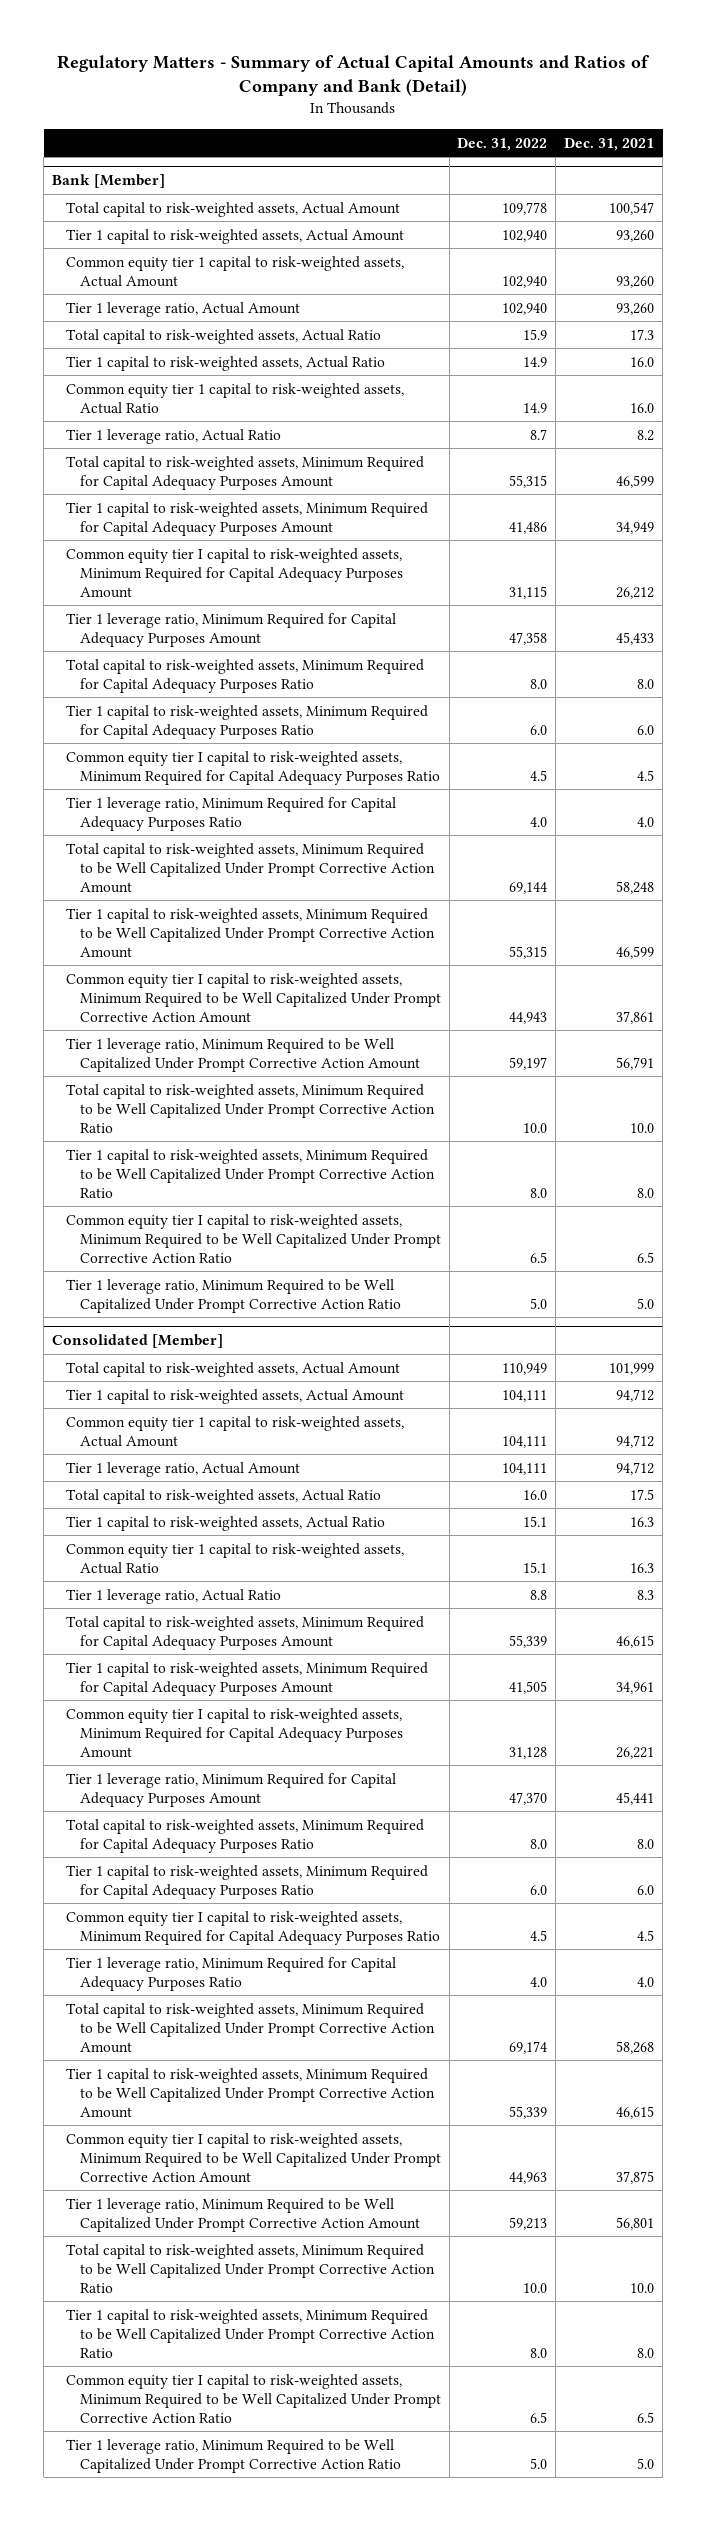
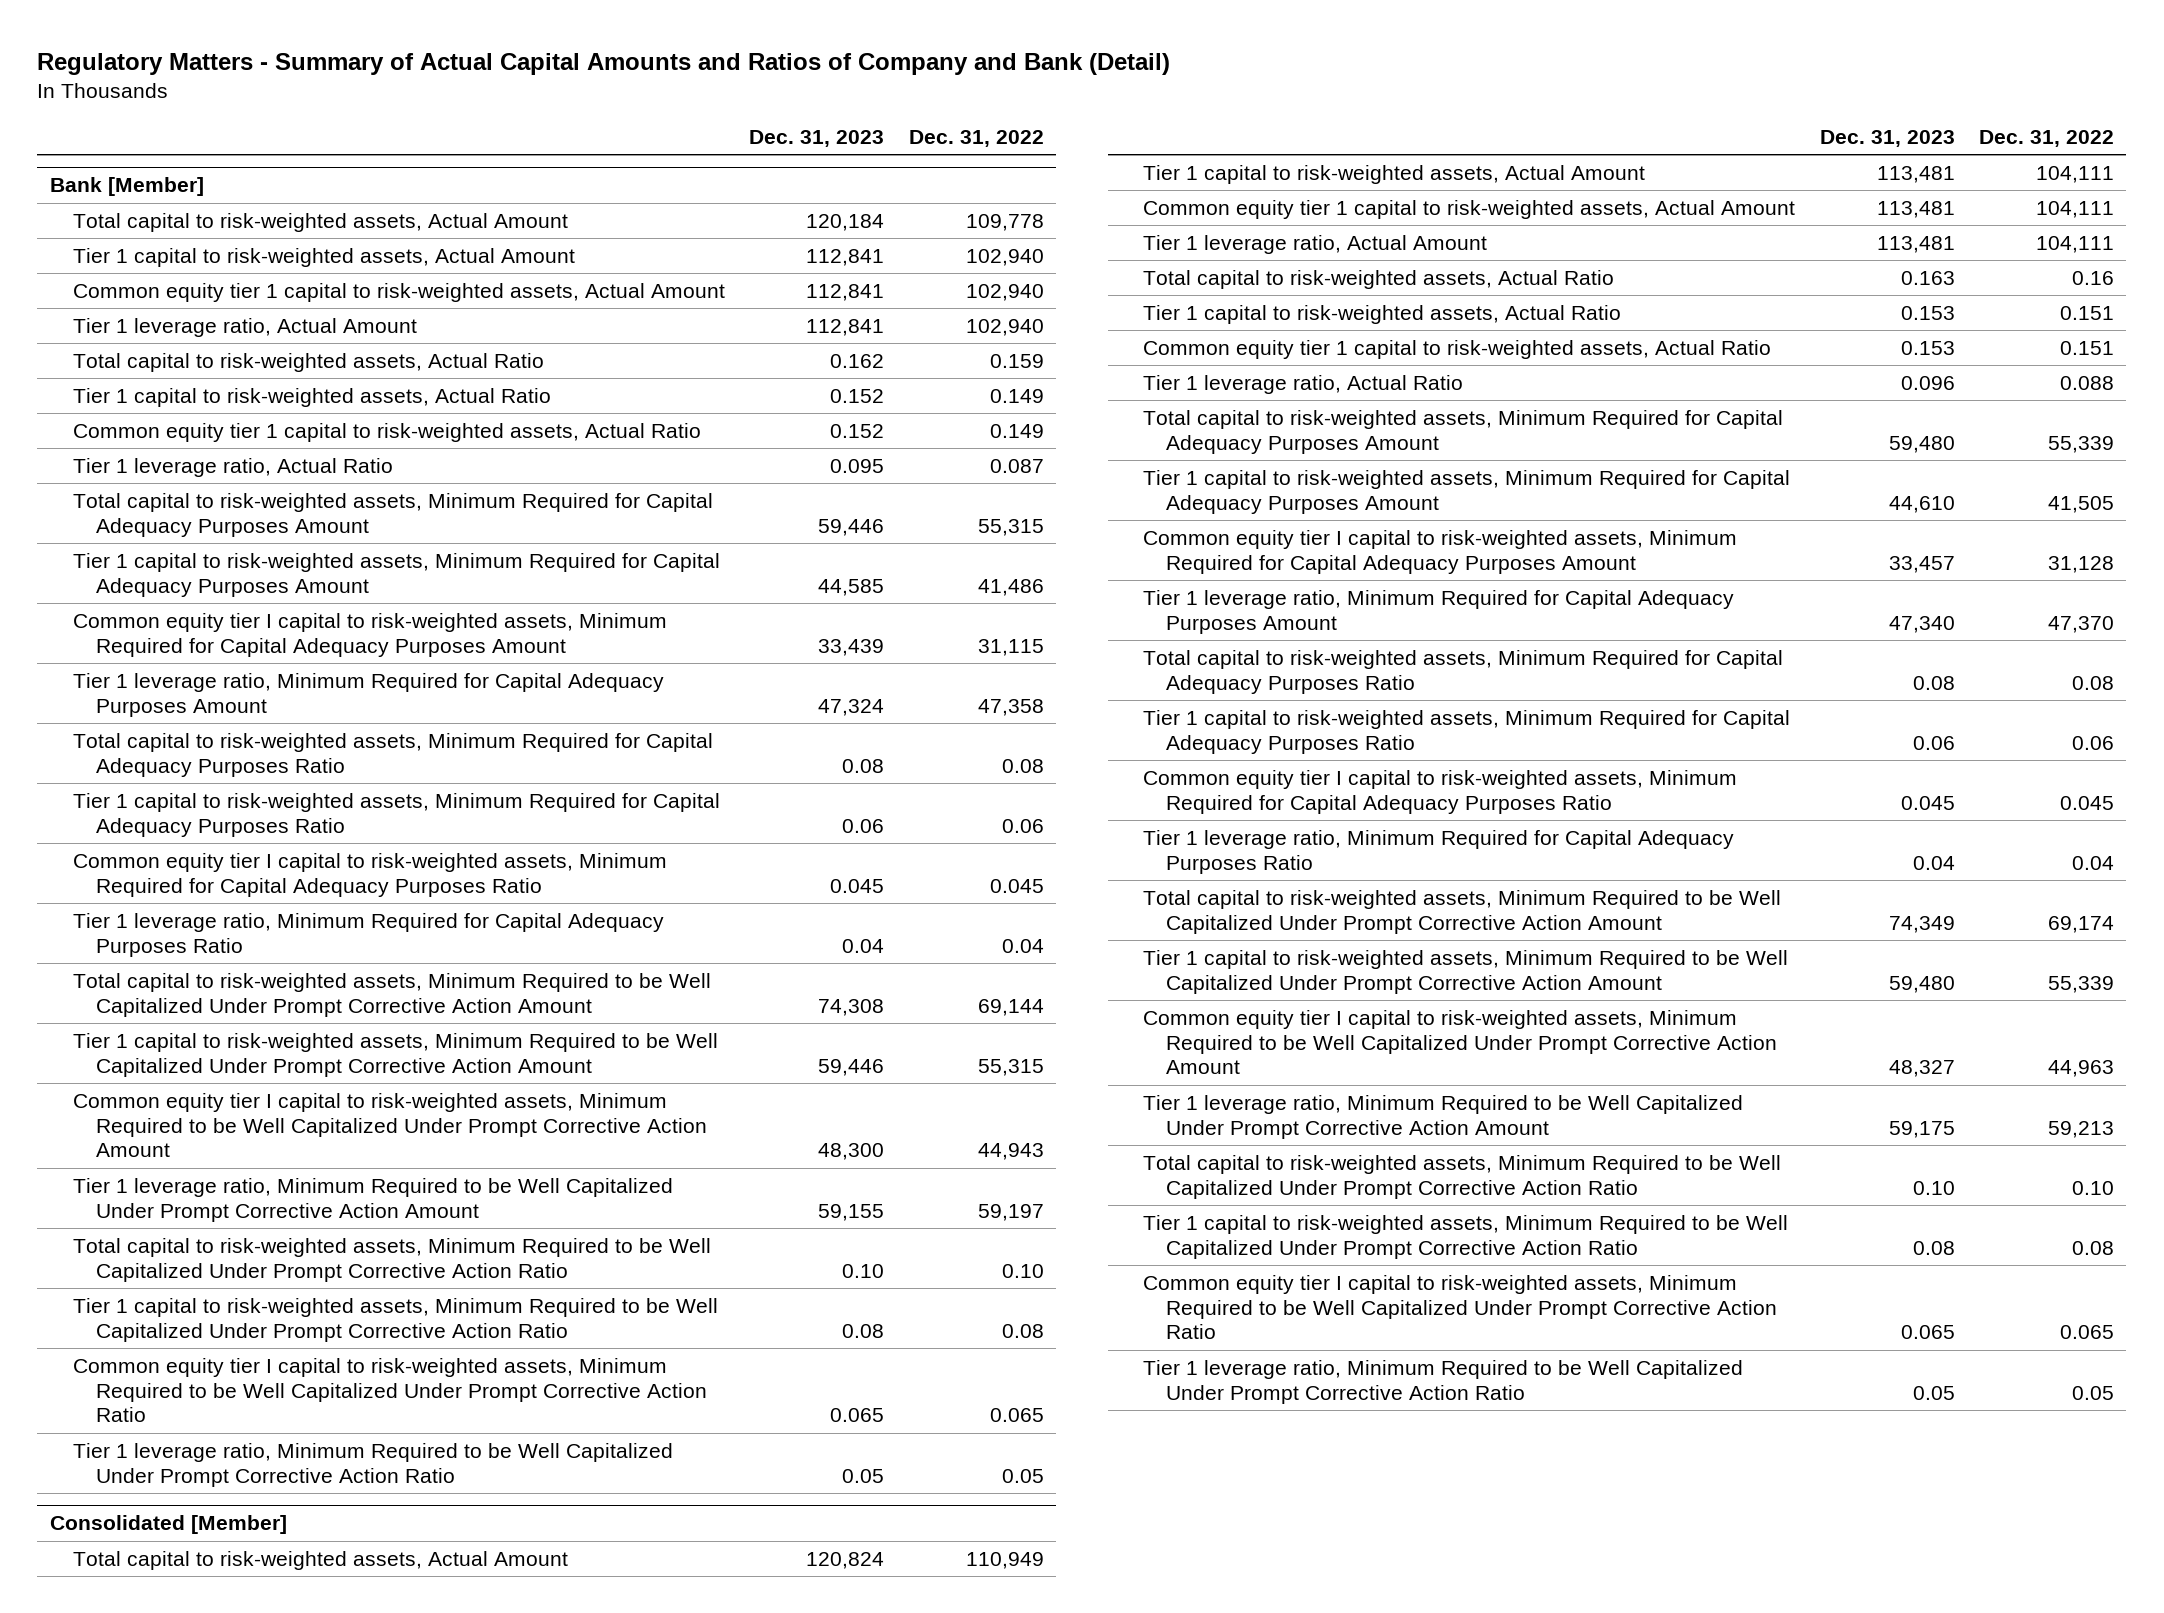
- | Dec. 31, 2022 | Dec. 31, 2021
+ | Dec. 31, 2023 | Dec. 31, 2022
@ Bank [Member]
- Total capital to risk-weighted assets, Actual Ratio | 15.9 | 17.3
- Tier 1 capital to risk-weighted assets, Actual Ratio | 14.9 | 16.0
- Common equity tier 1 capital to risk-weighted assets, Actual Ratio | 14.9 | 16.0
- Tier 1 leverage ratio, Actual Ratio | 8.7 | 8.2
+ Total capital to risk-weighted assets, Actual Ratio | 0.162 | 0.159
+ Tier 1 capital to risk-weighted assets, Actual Ratio | 0.152 | 0.149
+ Common equity tier 1 capital to risk-weighted assets, Actual Ratio | 0.152 | 0.149
+ Tier 1 leverage ratio, Actual Ratio | 0.095 | 0.087
- Total capital to risk-weighted assets, Minimum Required for Capital Adequacy Purposes Ratio | 8.0 | 8.0
- Tier 1 capital to risk-weighted assets, Minimum Required for Capital Adequacy Purposes Ratio | 6.0 | 6.0
- Common equity tier I capital to risk-weighted assets, Minimum Required for Capital Adequacy Purposes Ratio | 4.5 | 4.5
- Tier 1 leverage ratio, Minimum Required for Capital Adequacy Purposes Ratio | 4.0 | 4.0
+ Total capital to risk-weighted assets, Minimum Required for Capital Adequacy Purposes Ratio | 0.08 | 0.08
+ Tier 1 capital to risk-weighted assets, Minimum Required for Capital Adequacy Purposes Ratio | 0.06 | 0.06
+ Common equity tier I capital to risk-weighted assets, Minimum Required for Capital Adequacy Purposes Ratio | 0.045 | 0.045
+ Tier 1 leverage ratio, Minimum Required for Capital Adequacy Purposes Ratio | 0.04 | 0.04
- Total capital to risk-weighted assets, Minimum Required to be Well Capitalized Under Prompt Corrective Action Ratio | 10.0 | 10.0
- Tier 1 capital to risk-weighted assets, Minimum Required to be Well Capitalized Under Prompt Corrective Action Ratio | 8.0 | 8.0
- Common equity tier I capital to risk-weighted assets, Minimum Required to be Well Capitalized Under Prompt Corrective Action Ratio | 6.5 | 6.5
- Tier 1 leverage ratio, Minimum Required to be Well Capitalized Under Prompt Corrective Action Ratio | 5.0 | 5.0
+ Total capital to risk-weighted assets, Minimum Required to be Well Capitalized Under Prompt Corrective Action Ratio | 0.10 | 0.10
+ Tier 1 capital to risk-weighted assets, Minimum Required to be Well Capitalized Under Prompt Corrective Action Ratio | 0.08 | 0.08
+ Common equity tier I capital to risk-weighted assets, Minimum Required to be Well Capitalized Under Prompt Corrective Action Ratio | 0.065 | 0.065
+ Tier 1 leverage ratio, Minimum Required to be Well Capitalized Under Prompt Corrective Action Ratio | 0.05 | 0.05
@ Consolidated [Member]
- Total capital to risk-weighted assets, Actual Ratio | 16.0 | 17.5
- Tier 1 capital to risk-weighted assets, Actual Ratio | 15.1 | 16.3
- Common equity tier 1 capital to risk-weighted assets, Actual Ratio | 15.1 | 16.3
- Tier 1 leverage ratio, Actual Ratio | 8.8 | 8.3
+ Total capital to risk-weighted assets, Actual Ratio | 0.163 | 0.16
+ Tier 1 capital to risk-weighted assets, Actual Ratio | 0.153 | 0.151
+ Common equity tier 1 capital to risk-weighted assets, Actual Ratio | 0.153 | 0.151
+ Tier 1 leverage ratio, Actual Ratio | 0.096 | 0.088
- Total capital to risk-weighted assets, Minimum Required for Capital Adequacy Purposes Ratio | 8.0 | 8.0
- Tier 1 capital to risk-weighted assets, Minimum Required for Capital Adequacy Purposes Ratio | 6.0 | 6.0
- Common equity tier I capital to risk-weighted assets, Minimum Required for Capital Adequacy Purposes Ratio | 4.5 | 4.5
- Tier 1 leverage ratio, Minimum Required for Capital Adequacy Purposes Ratio | 4.0 | 4.0
+ Total capital to risk-weighted assets, Minimum Required for Capital Adequacy Purposes Ratio | 0.08 | 0.08
+ Tier 1 capital to risk-weighted assets, Minimum Required for Capital Adequacy Purposes Ratio | 0.06 | 0.06
+ Common equity tier I capital to risk-weighted assets, Minimum Required for Capital Adequacy Purposes Ratio | 0.045 | 0.045
+ Tier 1 leverage ratio, Minimum Required for Capital Adequacy Purposes Ratio | 0.04 | 0.04
- Total capital to risk-weighted assets, Minimum Required to be Well Capitalized Under Prompt Corrective Action Ratio | 10.0 | 10.0
- Tier 1 capital to risk-weighted assets, Minimum Required to be Well Capitalized Under Prompt Corrective Action Ratio | 8.0 | 8.0
- Common equity tier I capital to risk-weighted assets, Minimum Required to be Well Capitalized Under Prompt Corrective Action Ratio | 6.5 | 6.5
- Tier 1 leverage ratio, Minimum Required to be Well Capitalized Under Prompt Corrective Action Ratio | 5.0 | 5.0
+ Total capital to risk-weighted assets, Minimum Required to be Well Capitalized Under Prompt Corrective Action Ratio | 0.10 | 0.10
+ Tier 1 capital to risk-weighted assets, Minimum Required to be Well Capitalized Under Prompt Corrective Action Ratio | 0.08 | 0.08
+ Common equity tier I capital to risk-weighted assets, Minimum Required to be Well Capitalized Under Prompt Corrective Action Ratio | 0.065 | 0.065
+ Tier 1 leverage ratio, Minimum Required to be Well Capitalized Under Prompt Corrective Action Ratio | 0.05 | 0.05

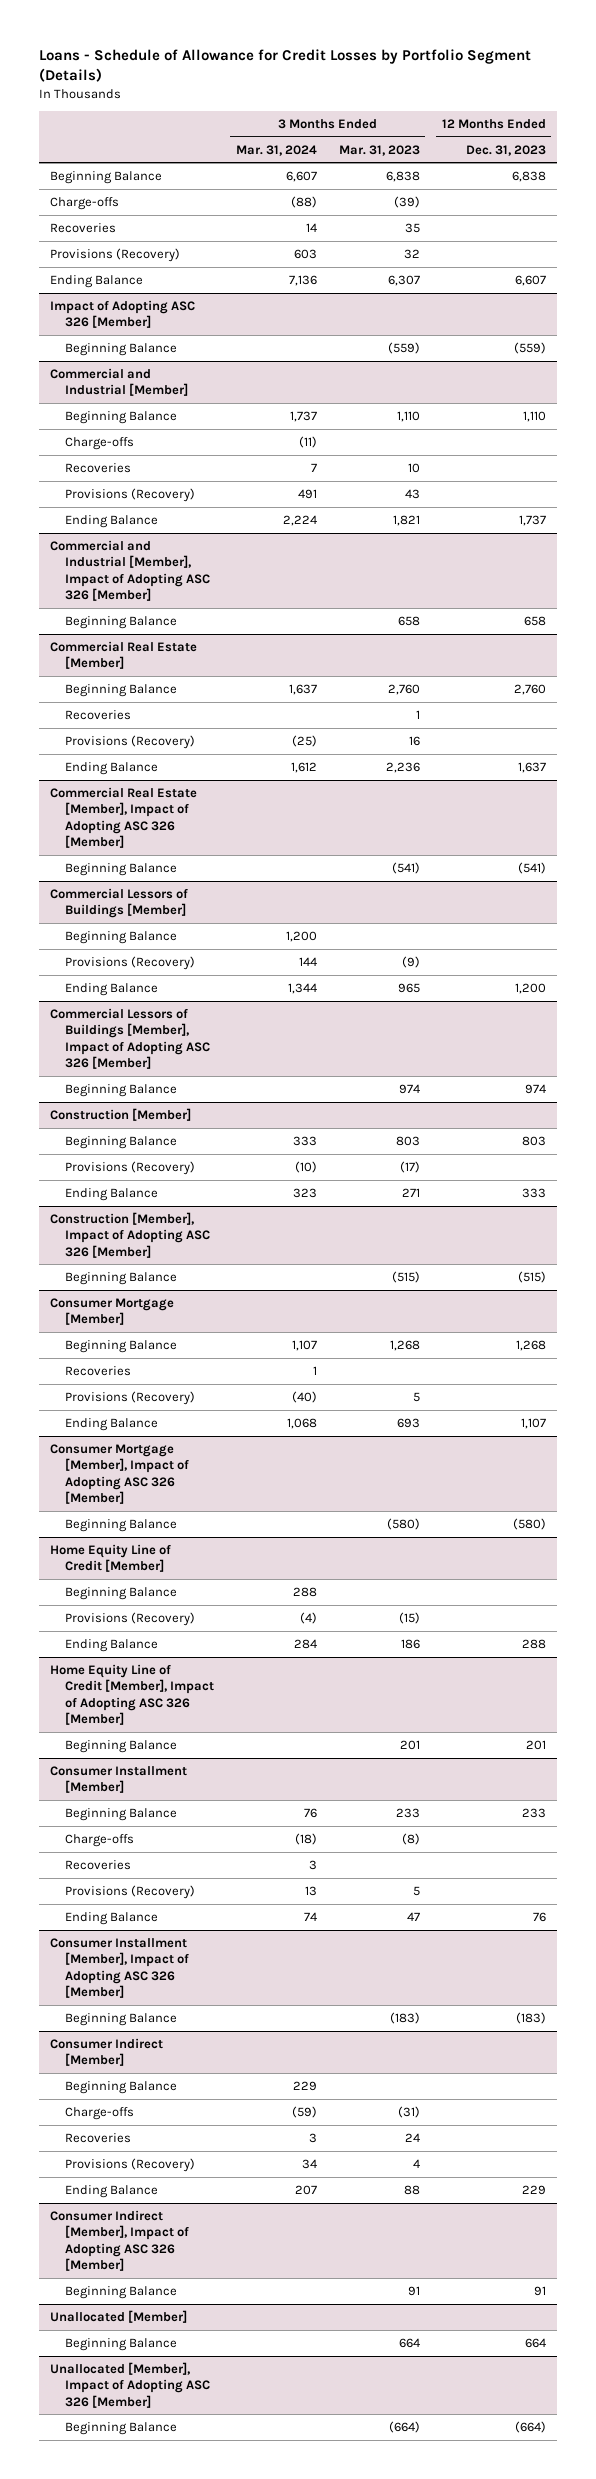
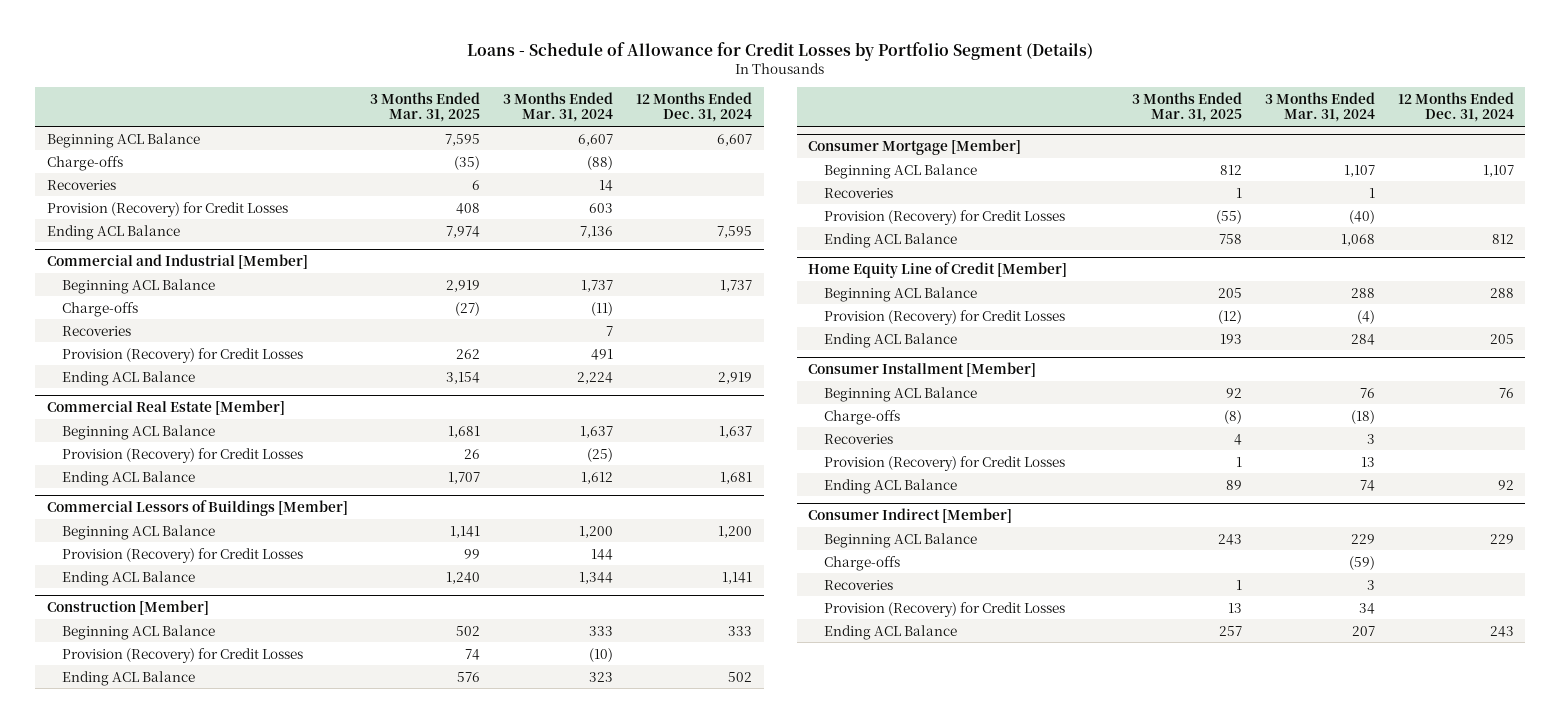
- | 3 Months Ended Mar. 31, 2024 | 3 Months Ended Mar. 31, 2023 | 12 Months Ended Dec. 31, 2023
+ | 3 Months Ended Mar. 31, 2025 | 3 Months Ended Mar. 31, 2024 | 12 Months Ended Dec. 31, 2024
- Beginning Balance | 6,607 | 6,838 | 6,838
+ Beginning ACL Balance | 7,595 | 6,607 | 6,607
- Provisions (Recovery) | 603 | 32 |
- Ending Balance | 7,136 | 6,307 | 6,607
- Impact of Adopting ASC 326 [Member]
- Beginning Balance | | (559) | (559)
+ Provision (Recovery) for Credit Losses | 408 | 603 |
+ Ending ACL Balance | 7,974 | 7,136 | 7,595
@ Commercial and Industrial [Member]
- Beginning Balance | 1,737 | 1,110 | 1,110
+ Beginning ACL Balance | 2,919 | 1,737 | 1,737
- Provisions (Recovery) | 491 | 43 |
- Ending Balance | 2,224 | 1,821 | 1,737
- Commercial and Industrial [Member], Impact of Adopting ASC 326 [Member]
- Beginning Balance | | 658 | 658
@ Commercial and Industrial [Member]
+ Provision (Recovery) for Credit Losses | 262 | 491 |
+ Ending ACL Balance | 3,154 | 2,224 | 2,919
@ Commercial Real Estate [Member]
- Beginning Balance | 1,637 | 2,760 | 2,760
- Recoveries | | 1 |
- Provisions (Recovery) | (25) | 16 |
- Ending Balance | 1,612 | 2,236 | 1,637
- Commercial Real Estate [Member], Impact of Adopting ASC 326 [Member]
- Beginning Balance | | (541) | (541)
@ Commercial Real Estate [Member]
+ Beginning ACL Balance | 1,681 | 1,637 | 1,637
+ Provision (Recovery) for Credit Losses | 26 | (25) |
+ Ending ACL Balance | 1,707 | 1,612 | 1,681
@ Commercial Lessors of Buildings [Member]
- Beginning Balance | 1,200 | |
- Provisions (Recovery) | 144 | (9) |
- Ending Balance | 1,344 | 965 | 1,200
- Commercial Lessors of Buildings [Member], Impact of Adopting ASC 326 [Member]
- Beginning Balance | | 974 | 974
@ Commercial Lessors of Buildings [Member]
+ Beginning ACL Balance | 1,141 | 1,200 | 1,200
+ Provision (Recovery) for Credit Losses | 99 | 144 |
+ Ending ACL Balance | 1,240 | 1,344 | 1,141
@ Construction [Member]
- Beginning Balance | 333 | 803 | 803
- Provisions (Recovery) | (10) | (17) |
- Ending Balance | 323 | 271 | 333
- Construction [Member], Impact of Adopting ASC 326 [Member]
- Beginning Balance | | (515) | (515)
@ Construction [Member]
+ Beginning ACL Balance | 502 | 333 | 333
+ Provision (Recovery) for Credit Losses | 74 | (10) |
+ Ending ACL Balance | 576 | 323 | 502
@ Consumer Mortgage [Member]
- Beginning Balance | 1,107 | 1,268 | 1,268
+ Beginning ACL Balance | 812 | 1,107 | 1,107
- Provisions (Recovery) | (40) | 5 |
- Ending Balance | 1,068 | 693 | 1,107
- Consumer Mortgage [Member], Impact of Adopting ASC 326 [Member]
- Beginning Balance | | (580) | (580)
@ Consumer Mortgage [Member]
+ Provision (Recovery) for Credit Losses | (55) | (40) |
+ Ending ACL Balance | 758 | 1,068 | 812
@ Home Equity Line of Credit [Member]
- Beginning Balance | 288 | |
- Provisions (Recovery) | (4) | (15) |
- Ending Balance | 284 | 186 | 288
- Home Equity Line of Credit [Member], Impact of Adopting ASC 326 [Member]
- Beginning Balance | | 201 | 201
@ Home Equity Line of Credit [Member]
+ Beginning ACL Balance | 205 | 288 | 288
+ Provision (Recovery) for Credit Losses | (12) | (4) |
+ Ending ACL Balance | 193 | 284 | 205
@ Consumer Installment [Member]
- Beginning Balance | 76 | 233 | 233
+ Beginning ACL Balance | 92 | 76 | 76
- Provisions (Recovery) | 13 | 5 |
- Ending Balance | 74 | 47 | 76
- Consumer Installment [Member], Impact of Adopting ASC 326 [Member]
- Beginning Balance | | (183) | (183)
@ Consumer Installment [Member]
+ Provision (Recovery) for Credit Losses | 1 | 13 |
+ Ending ACL Balance | 89 | 74 | 92
@ Consumer Indirect [Member]
- Beginning Balance | 229 | |
+ Beginning ACL Balance | 243 | 229 | 229
- Provisions (Recovery) | 34 | 4 |
- Ending Balance | 207 | 88 | 229
- Consumer Indirect [Member], Impact of Adopting ASC 326 [Member]
- Beginning Balance | | 91 | 91
- Unallocated [Member]
- Beginning Balance | | 664 | 664
- Unallocated [Member], Impact of Adopting ASC 326 [Member]
- Beginning Balance | | (664) | (664)
@ Consumer Indirect [Member]
+ Provision (Recovery) for Credit Losses | 13 | 34 |
+ Ending ACL Balance | 257 | 207 | 243

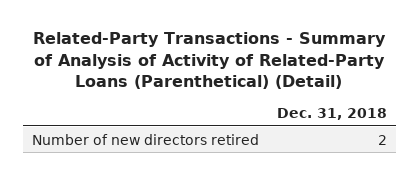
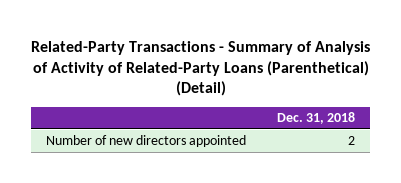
- Number of new directors retired | 2
+ Number of new directors appointed | 2

